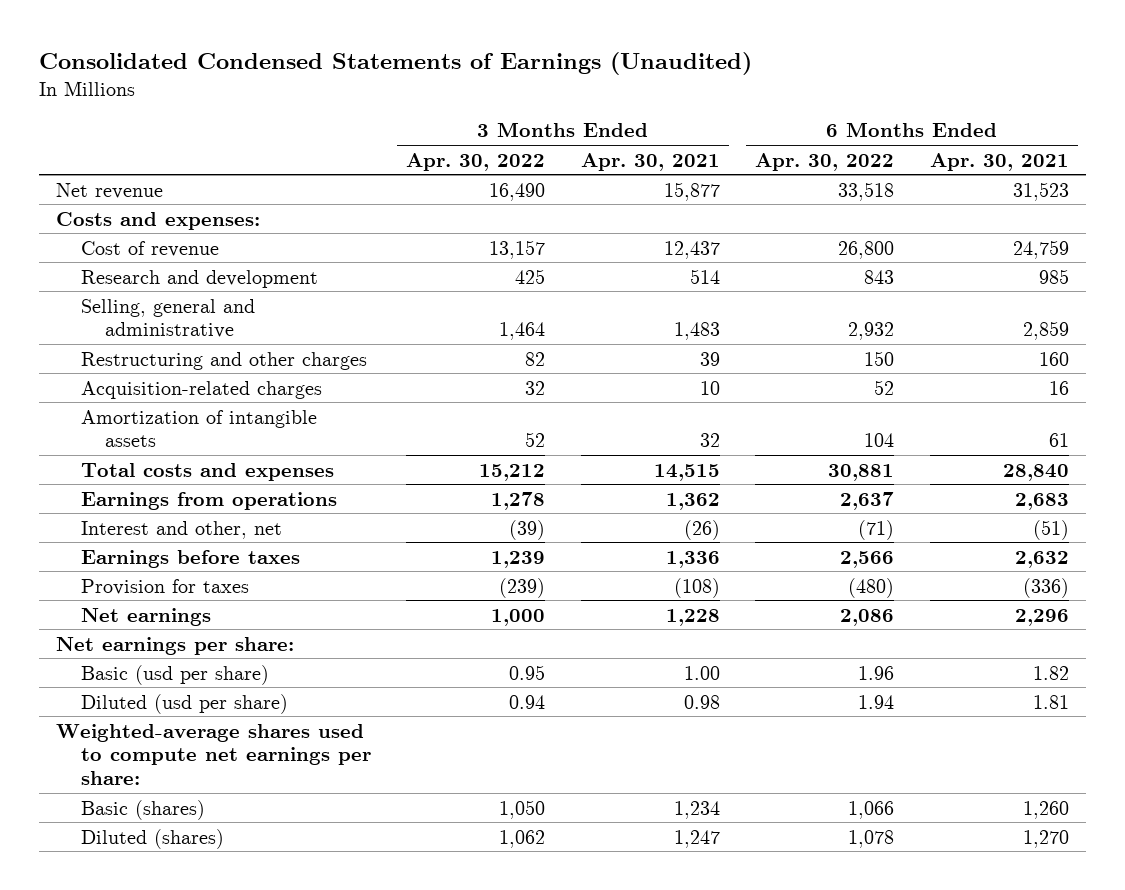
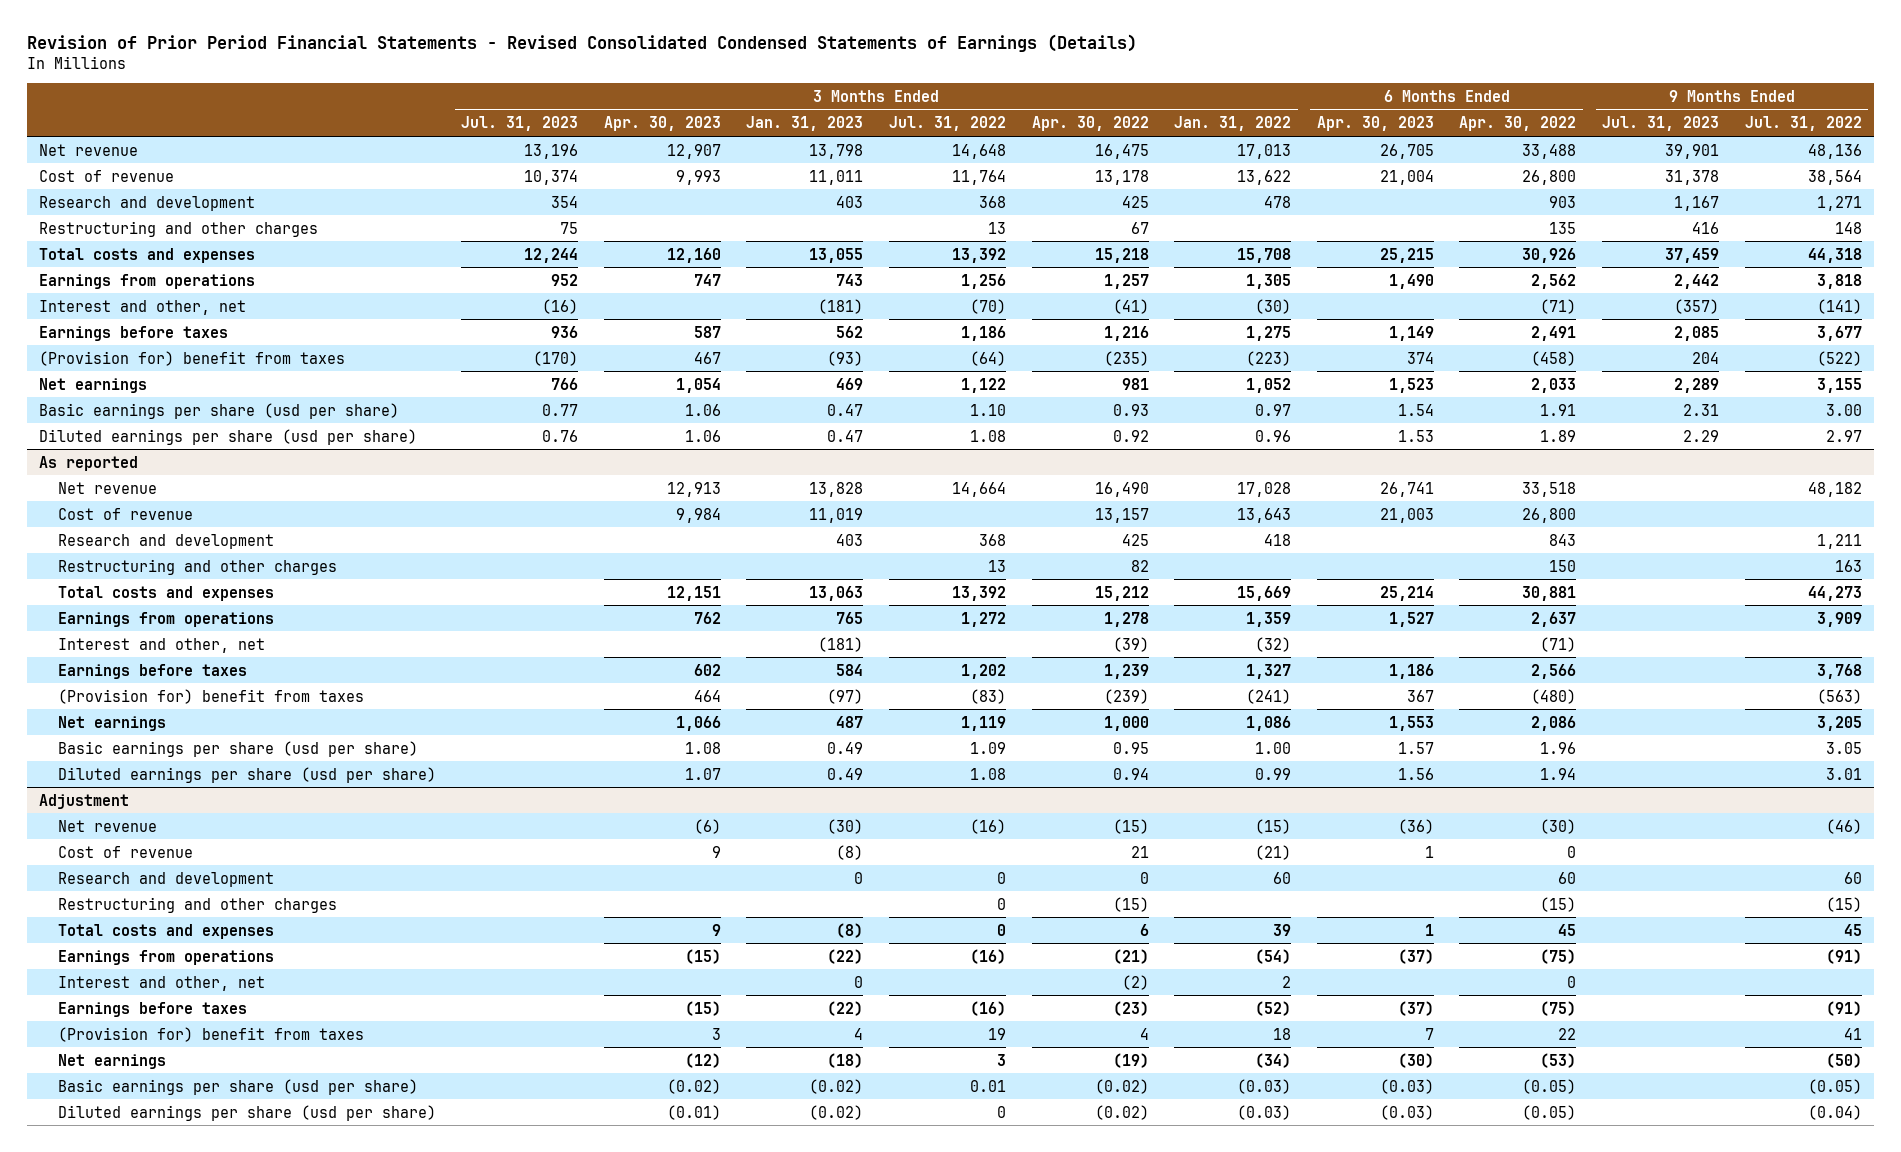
- Consolidated Condensed Statements of Earnings (Unaudited)
+ Revision of Prior Period Financial Statements - Revised Consolidated Condensed Statements of Earnings (Details)
- | 3 Months Ended Apr. 30, 2022 | 3 Months Ended Apr. 30, 2021 | 6 Months Ended Apr. 30, 2022 | 6 Months Ended Apr. 30, 2021
+ | 3 Months Ended Jul. 31, 2023 | 3 Months Ended Apr. 30, 2023 | 3 Months Ended Jan. 31, 2023 | 3 Months Ended Jul. 31, 2022 | 3 Months Ended Apr. 30, 2022 | 3 Months Ended Jan. 31, 2022 | 6 Months Ended Apr. 30, 2023 | 6 Months Ended Apr. 30, 2022 | 9 Months Ended Jul. 31, 2023 | 9 Months Ended Jul. 31, 2022
+ Net revenue | 13,196 | 12,907 | 13,798 | 14,648 | 16,475 | 17,013 | 26,705 | 33,488 | 39,901 | 48,136
+ Cost of revenue | 10,374 | 9,993 | 11,011 | 11,764 | 13,178 | 13,622 | 21,004 | 26,800 | 31,378 | 38,564
+ Research and development | 354 | | 403 | 368 | 425 | 478 | | 903 | 1,167 | 1,271
+ Restructuring and other charges | 75 | | | 13 | 67 | | | 135 | 416 | 148
+ Total costs and expenses | 12,244 | 12,160 | 13,055 | 13,392 | 15,218 | 15,708 | 25,215 | 30,926 | 37,459 | 44,318
+ Earnings from operations | 952 | 747 | 743 | 1,256 | 1,257 | 1,305 | 1,490 | 2,562 | 2,442 | 3,818
+ Interest and other, net | (16) | | (181) | (70) | (41) | (30) | | (71) | (357) | (141)
+ Earnings before taxes | 936 | 587 | 562 | 1,186 | 1,216 | 1,275 | 1,149 | 2,491 | 2,085 | 3,677
+ (Provision for) benefit from taxes | (170) | 467 | (93) | (64) | (235) | (223) | 374 | (458) | 204 | (522)
+ Net earnings | 766 | 1,054 | 469 | 1,122 | 981 | 1,052 | 1,523 | 2,033 | 2,289 | 3,155
+ Basic earnings per share (usd per share) | 0.77 | 1.06 | 0.47 | 1.10 | 0.93 | 0.97 | 1.54 | 1.91 | 2.31 | 3.00
+ Diluted earnings per share (usd per share) | 0.76 | 1.06 | 0.47 | 1.08 | 0.92 | 0.96 | 1.53 | 1.89 | 2.29 | 2.97
+ As reported
- Costs and expenses:
- Selling, general and administrative | 1,464 | 1,483 | 2,932 | 2,859
- Acquisition-related charges | 32 | 10 | 52 | 16
- Amortization of intangible assets | 52 | 32 | 104 | 61
- Provision for taxes | (239) | (108) | (480) | (336)
+ (Provision for) benefit from taxes | | 464 | (97) | (83) | (239) | (241) | 367 | (480) | | (563)
- Net earnings per share:
- Basic (usd per share) | 0.95 | 1.00 | 1.96 | 1.82
- Diluted (usd per share) | 0.94 | 0.98 | 1.94 | 1.81
- Weighted-average shares used to compute net earnings per share:
- Basic (shares) | 1,050 | 1,234 | 1,066 | 1,260
- Diluted (shares) | 1,062 | 1,247 | 1,078 | 1,270
+ Basic earnings per share (usd per share) | | 1.08 | 0.49 | 1.09 | 0.95 | 1.00 | 1.57 | 1.96 | | 3.05
+ Diluted earnings per share (usd per share) | | 1.07 | 0.49 | 1.08 | 0.94 | 0.99 | 1.56 | 1.94 | | 3.01
+ Adjustment
+ Net revenue | | (6) | (30) | (16) | (15) | (15) | (36) | (30) | | (46)
+ Cost of revenue | | 9 | (8) | | 21 | (21) | 1 | 0 | |
+ Research and development | | | 0 | 0 | 0 | 60 | | 60 | | 60
+ Restructuring and other charges | | | | 0 | (15) | | | (15) | | (15)
+ Total costs and expenses | | 9 | (8) | 0 | 6 | 39 | 1 | 45 | | 45
+ Earnings from operations | | (15) | (22) | (16) | (21) | (54) | (37) | (75) | | (91)
+ Interest and other, net | | | 0 | | (2) | 2 | | 0 | |
+ Earnings before taxes | | (15) | (22) | (16) | (23) | (52) | (37) | (75) | | (91)
+ (Provision for) benefit from taxes | | 3 | 4 | 19 | 4 | 18 | 7 | 22 | | 41
+ Net earnings | | (12) | (18) | 3 | (19) | (34) | (30) | (53) | | (50)
+ Basic earnings per share (usd per share) | | (0.02) | (0.02) | 0.01 | (0.02) | (0.03) | (0.03) | (0.05) | | (0.05)
+ Diluted earnings per share (usd per share) | | (0.01) | (0.02) | 0 | (0.02) | (0.03) | (0.03) | (0.05) | | (0.04)

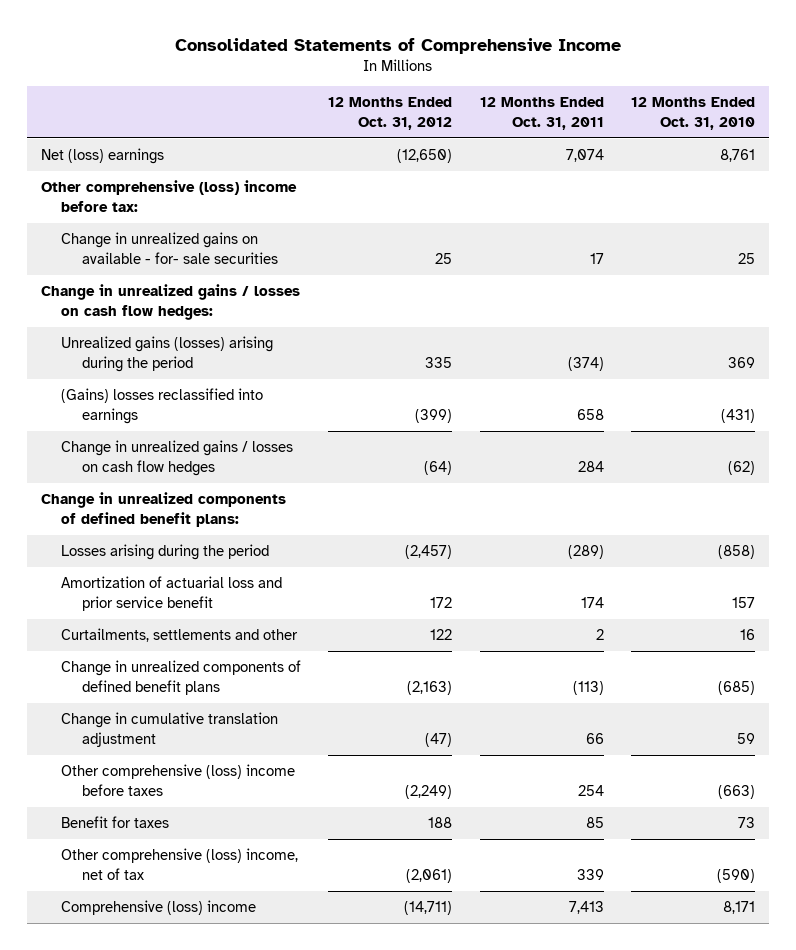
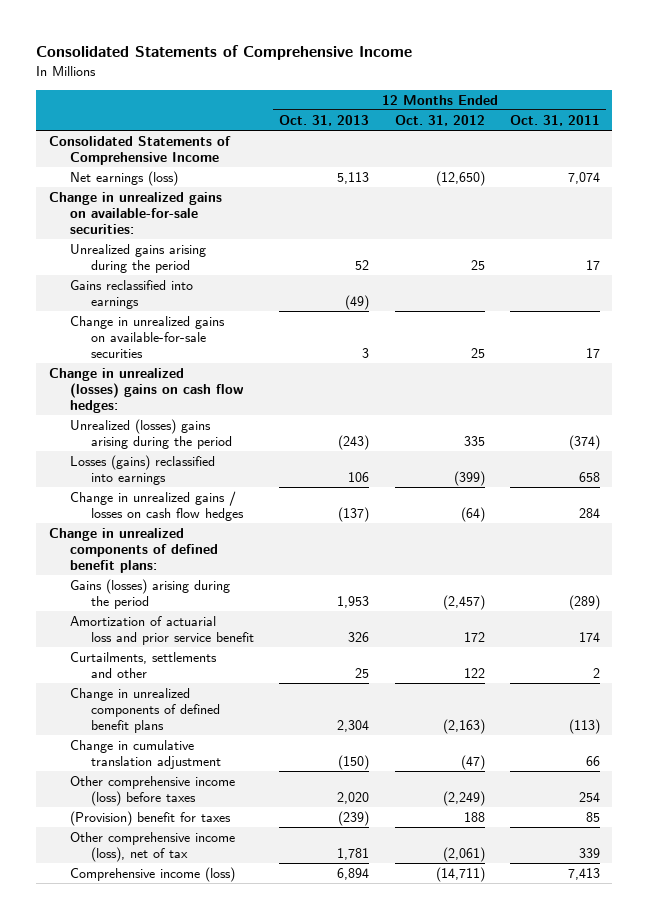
- | 12 Months Ended Oct. 31, 2012 | 12 Months Ended Oct. 31, 2011 | 12 Months Ended Oct. 31, 2010
+ | 12 Months Ended Oct. 31, 2013 | 12 Months Ended Oct. 31, 2012 | 12 Months Ended Oct. 31, 2011
- Net (loss) earnings | (12,650) | 7,074 | 8,761
- Other comprehensive (loss) income before tax:
- Change in unrealized gains on available - for- sale securities | 25 | 17 | 25
- Change in unrealized gains / losses on cash flow hedges:
- Unrealized gains (losses) arising during the period | 335 | (374) | 369
- (Gains) losses reclassified into earnings | (399) | 658 | (431)
+ Consolidated Statements of Comprehensive Income
+ Net earnings (loss) | 5,113 | (12,650) | 7,074
+ Change in unrealized gains on available-for-sale securities:
+ Unrealized gains arising during the period | 52 | 25 | 17
+ Gains reclassified into earnings | (49) | |
+ Change in unrealized gains on available-for-sale securities | 3 | 25 | 17
+ Change in unrealized (losses) gains on cash flow hedges:
+ Unrealized (losses) gains arising during the period | (243) | 335 | (374)
+ Losses (gains) reclassified into earnings | 106 | (399) | 658
- Losses arising during the period | (2,457) | (289) | (858)
+ Gains (losses) arising during the period | 1,953 | (2,457) | (289)
- Other comprehensive (loss) income before taxes | (2,249) | 254 | (663)
- Benefit for taxes | 188 | 85 | 73
- Other comprehensive (loss) income, net of tax | (2,061) | 339 | (590)
- Comprehensive (loss) income | (14,711) | 7,413 | 8,171
+ Other comprehensive income (loss) before taxes | 2,020 | (2,249) | 254
+ (Provision) benefit for taxes | (239) | 188 | 85
+ Other comprehensive income (loss), net of tax | 1,781 | (2,061) | 339
+ Comprehensive income (loss) | 6,894 | (14,711) | 7,413

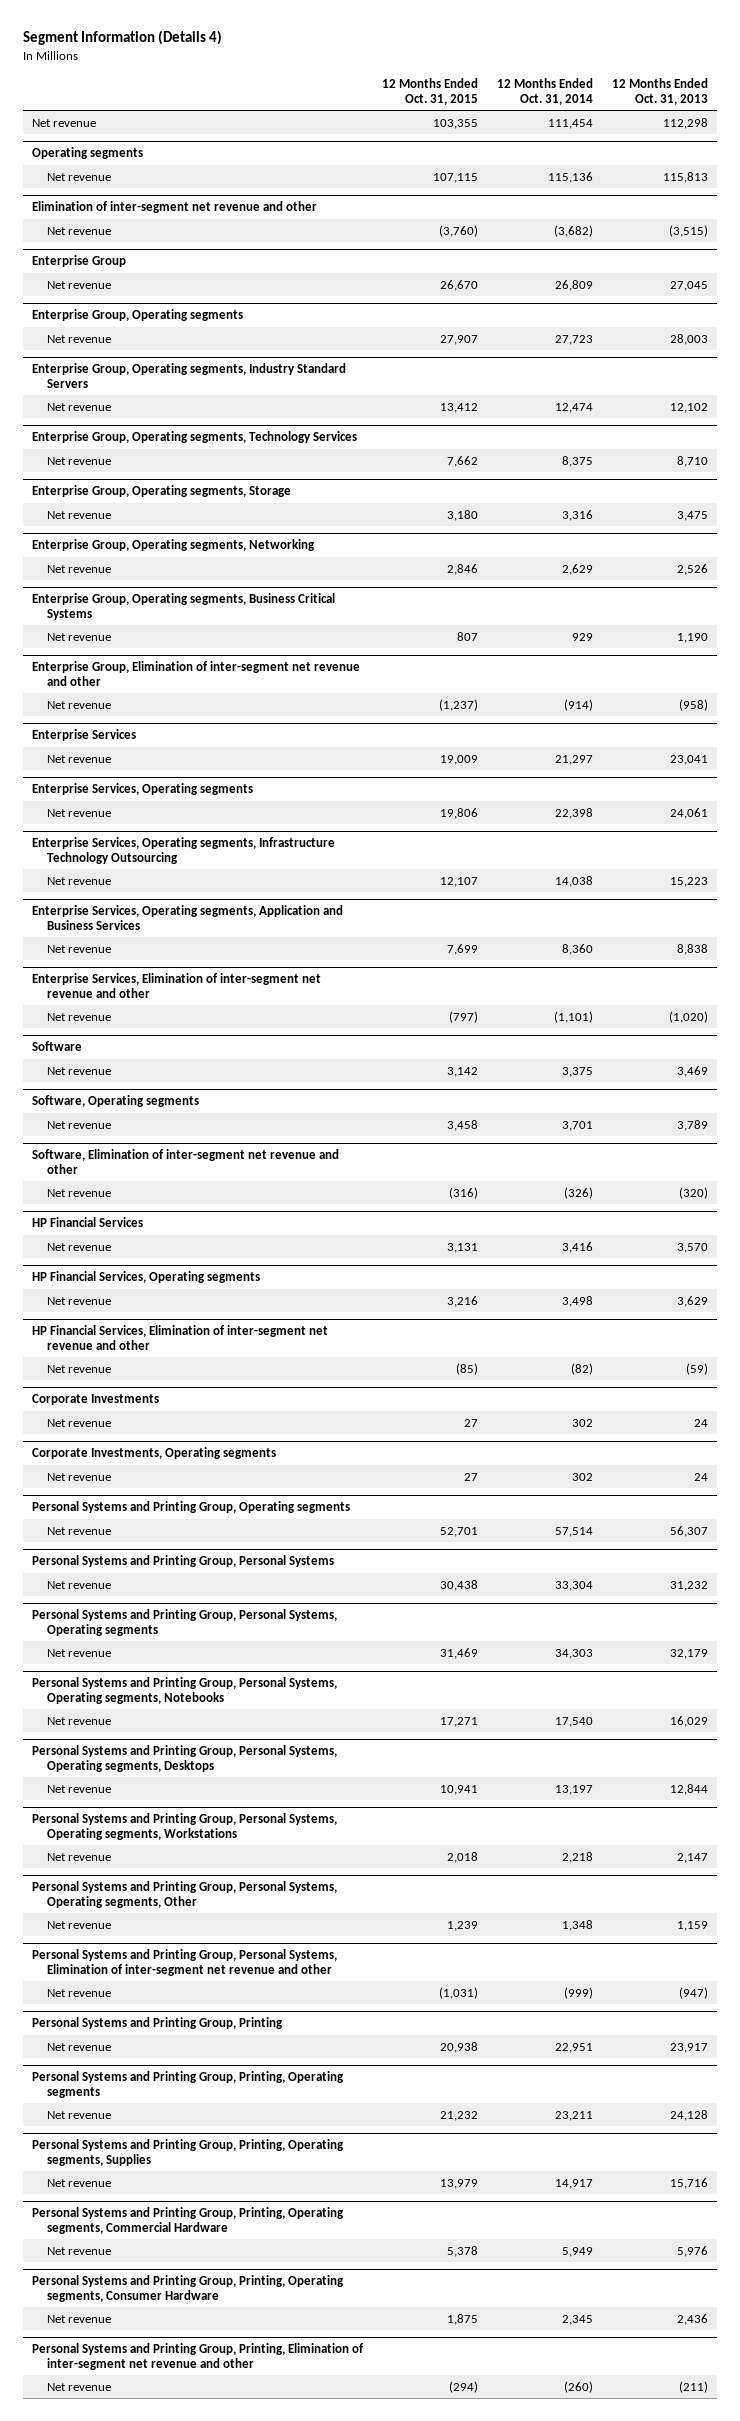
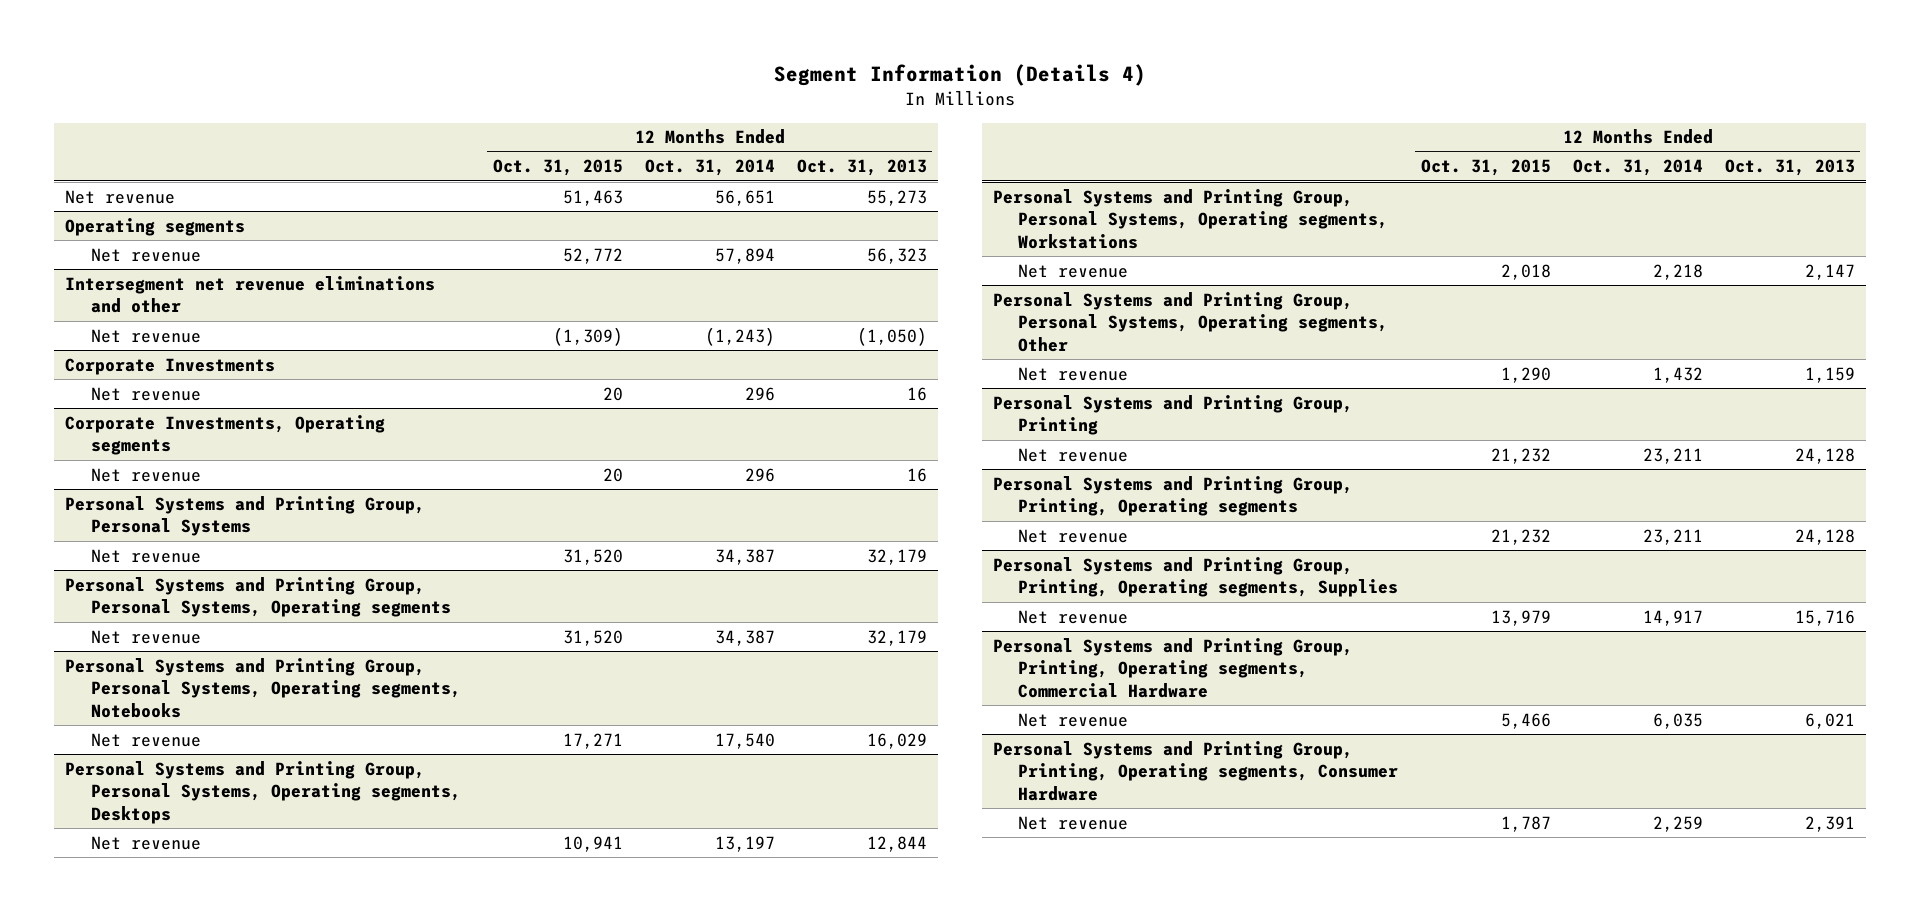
- Net revenue | 103,355 | 111,454 | 112,298
+ Net revenue | 51,463 | 56,651 | 55,273
@ Operating segments
- Net revenue | 107,115 | 115,136 | 115,813
- Elimination of inter-segment net revenue and other
- Net revenue | (3,760) | (3,682) | (3,515)
- Enterprise Group
- Net revenue | 26,670 | 26,809 | 27,045
- Enterprise Group, Operating segments
- Net revenue | 27,907 | 27,723 | 28,003
- Enterprise Group, Operating segments, Industry Standard Servers
- Net revenue | 13,412 | 12,474 | 12,102
- Enterprise Group, Operating segments, Technology Services
- Net revenue | 7,662 | 8,375 | 8,710
- Enterprise Group, Operating segments, Storage
- Net revenue | 3,180 | 3,316 | 3,475
- Enterprise Group, Operating segments, Networking
- Net revenue | 2,846 | 2,629 | 2,526
- Enterprise Group, Operating segments, Business Critical Systems
- Net revenue | 807 | 929 | 1,190
- Enterprise Group, Elimination of inter-segment net revenue and other
- Net revenue | (1,237) | (914) | (958)
- Enterprise Services
- Net revenue | 19,009 | 21,297 | 23,041
- Enterprise Services, Operating segments
- Net revenue | 19,806 | 22,398 | 24,061
- Enterprise Services, Operating segments, Infrastructure Technology Outsourcing
- Net revenue | 12,107 | 14,038 | 15,223
- Enterprise Services, Operating segments, Application and Business Services
- Net revenue | 7,699 | 8,360 | 8,838
- Enterprise Services, Elimination of inter-segment net revenue and other
- Net revenue | (797) | (1,101) | (1,020)
- Software
- Net revenue | 3,142 | 3,375 | 3,469
- Software, Operating segments
- Net revenue | 3,458 | 3,701 | 3,789
- Software, Elimination of inter-segment net revenue and other
- Net revenue | (316) | (326) | (320)
- HP Financial Services
- Net revenue | 3,131 | 3,416 | 3,570
- HP Financial Services, Operating segments
- Net revenue | 3,216 | 3,498 | 3,629
- HP Financial Services, Elimination of inter-segment net revenue and other
- Net revenue | (85) | (82) | (59)
@ Operating segments
+ Net revenue | 52,772 | 57,894 | 56,323
+ Intersegment net revenue eliminations and other
+ Net revenue | (1,309) | (1,243) | (1,050)
@ Corporate Investments
- Net revenue | 27 | 302 | 24
+ Net revenue | 20 | 296 | 16
@ Corporate Investments, Operating segments
- Net revenue | 27 | 302 | 24
- Personal Systems and Printing Group, Operating segments
- Net revenue | 52,701 | 57,514 | 56,307
@ Corporate Investments, Operating segments
+ Net revenue | 20 | 296 | 16
@ Personal Systems and Printing Group, Personal Systems
- Net revenue | 30,438 | 33,304 | 31,232
+ Net revenue | 31,520 | 34,387 | 32,179
@ Personal Systems and Printing Group, Personal Systems, Operating segments
- Net revenue | 31,469 | 34,303 | 32,179
+ Net revenue | 31,520 | 34,387 | 32,179
@ Personal Systems and Printing Group, Personal Systems, Operating segments, Other
- Net revenue | 1,239 | 1,348 | 1,159
- Personal Systems and Printing Group, Personal Systems, Elimination of inter-segment net revenue and other
- Net revenue | (1,031) | (999) | (947)
@ Personal Systems and Printing Group, Personal Systems, Operating segments, Other
+ Net revenue | 1,290 | 1,432 | 1,159
@ Personal Systems and Printing Group, Printing
- Net revenue | 20,938 | 22,951 | 23,917
+ Net revenue | 21,232 | 23,211 | 24,128
@ Personal Systems and Printing Group, Printing, Operating segments, Commercial Hardware
- Net revenue | 5,378 | 5,949 | 5,976
+ Net revenue | 5,466 | 6,035 | 6,021
@ Personal Systems and Printing Group, Printing, Operating segments, Consumer Hardware
- Net revenue | 1,875 | 2,345 | 2,436
- Personal Systems and Printing Group, Printing, Elimination of inter-segment net revenue and other
- Net revenue | (294) | (260) | (211)
@ Personal Systems and Printing Group, Printing, Operating segments, Consumer Hardware
+ Net revenue | 1,787 | 2,259 | 2,391

